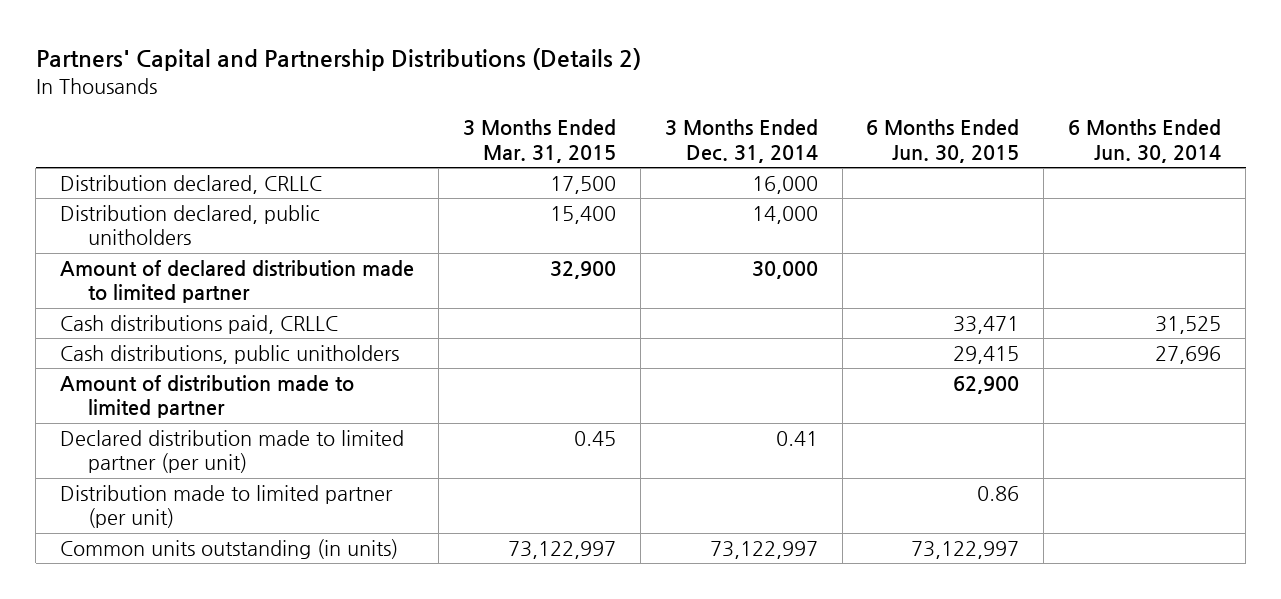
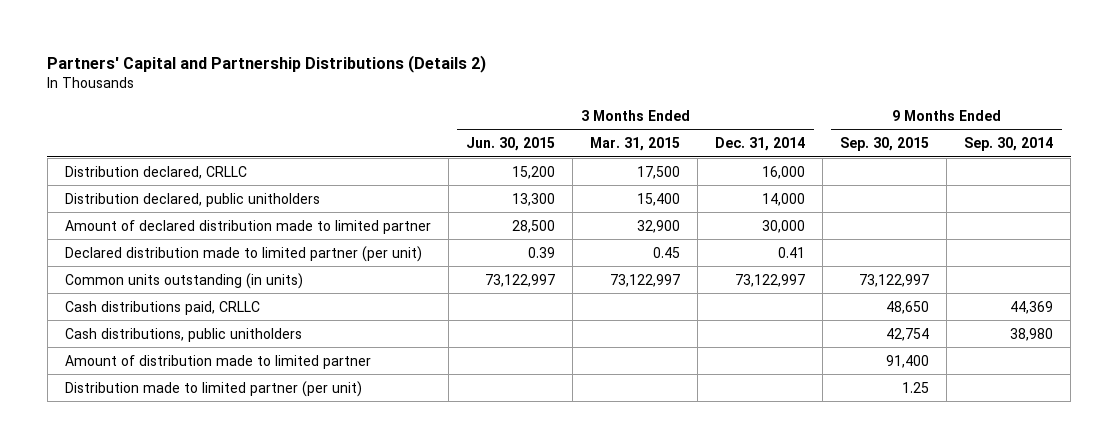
- | 3 Months Ended Mar. 31, 2015 | 3 Months Ended Dec. 31, 2014 | 6 Months Ended Jun. 30, 2015 | 6 Months Ended Jun. 30, 2014
+ | 3 Months Ended Jun. 30, 2015 | 3 Months Ended Mar. 31, 2015 | 3 Months Ended Dec. 31, 2014 | 9 Months Ended Sep. 30, 2015 | 9 Months Ended Sep. 30, 2014
moved up: Declared distribution made to limited partner (per unit) | 0.39 | 0.45 | 0.41 | |
moved up: Common units outstanding (in units) | 73,122,997 | 73,122,997 | 73,122,997 | 73,122,997 |

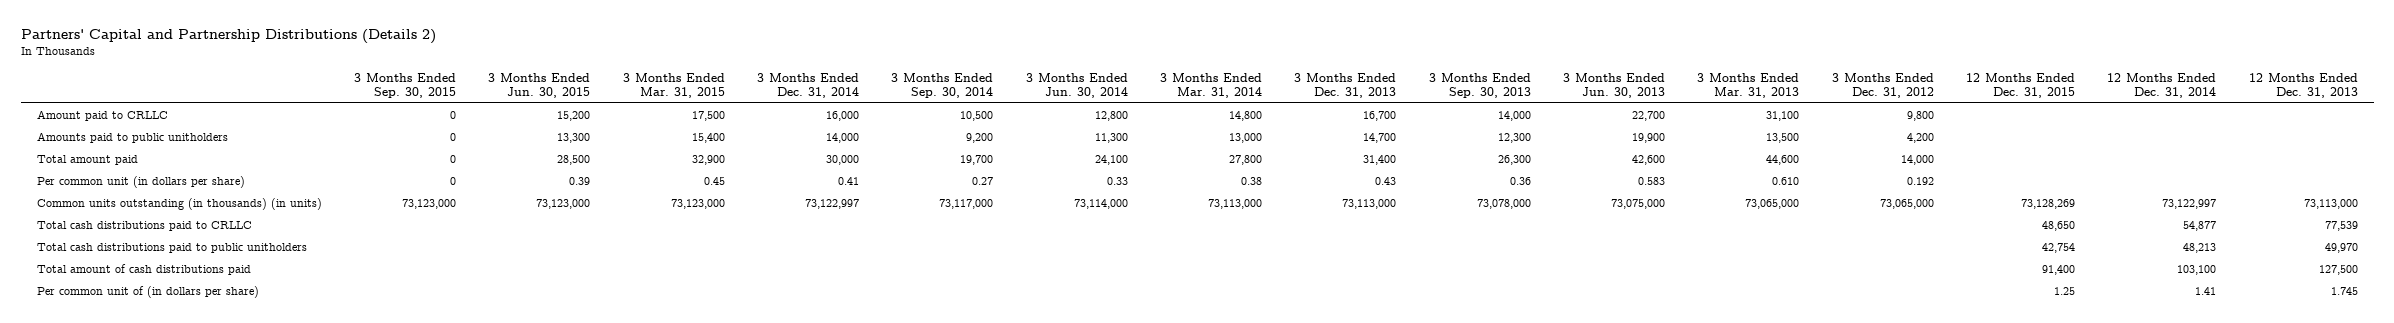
- | 3 Months Ended Jun. 30, 2015 | 3 Months Ended Mar. 31, 2015 | 3 Months Ended Dec. 31, 2014 | 9 Months Ended Sep. 30, 2015 | 9 Months Ended Sep. 30, 2014
+ | 3 Months Ended Sep. 30, 2015 | 3 Months Ended Jun. 30, 2015 | 3 Months Ended Mar. 31, 2015 | 3 Months Ended Dec. 31, 2014 | 3 Months Ended Sep. 30, 2014 | 3 Months Ended Jun. 30, 2014 | 3 Months Ended Mar. 31, 2014 | 3 Months Ended Dec. 31, 2013 | 3 Months Ended Sep. 30, 2013 | 3 Months Ended Jun. 30, 2013 | 3 Months Ended Mar. 31, 2013 | 3 Months Ended Dec. 31, 2012 | 12 Months Ended Dec. 31, 2015 | 12 Months Ended Dec. 31, 2014 | 12 Months Ended Dec. 31, 2013
- Distribution declared, CRLLC | 15,200 | 17,500 | 16,000 | |
- Distribution declared, public unitholders | 13,300 | 15,400 | 14,000 | |
- Amount of declared distribution made to limited partner | 28,500 | 32,900 | 30,000 | |
- Declared distribution made to limited partner (per unit) | 0.39 | 0.45 | 0.41 | |
- Common units outstanding (in units) | 73,122,997 | 73,122,997 | 73,122,997 | 73,122,997 |
- Cash distributions paid, CRLLC | | | | 48,650 | 44,369
- Cash distributions, public unitholders | | | | 42,754 | 38,980
- Amount of distribution made to limited partner | | | | 91,400 |
- Distribution made to limited partner (per unit) | | | | 1.25 |
+ Amount paid to CRLLC | 0 | 15,200 | 17,500 | 16,000 | 10,500 | 12,800 | 14,800 | 16,700 | 14,000 | 22,700 | 31,100 | 9,800 | | |
+ Amounts paid to public unitholders | 0 | 13,300 | 15,400 | 14,000 | 9,200 | 11,300 | 13,000 | 14,700 | 12,300 | 19,900 | 13,500 | 4,200 | | |
+ Total amount paid | 0 | 28,500 | 32,900 | 30,000 | 19,700 | 24,100 | 27,800 | 31,400 | 26,300 | 42,600 | 44,600 | 14,000 | | |
+ Per common unit (in dollars per share) | 0 | 0.39 | 0.45 | 0.41 | 0.27 | 0.33 | 0.38 | 0.43 | 0.36 | 0.583 | 0.610 | 0.192 | | |
+ Common units outstanding (in thousands) (in units) | 73,123,000 | 73,123,000 | 73,123,000 | 73,122,997 | 73,117,000 | 73,114,000 | 73,113,000 | 73,113,000 | 73,078,000 | 73,075,000 | 73,065,000 | 73,065,000 | 73,128,269 | 73,122,997 | 73,113,000
+ Total cash distributions paid to CRLLC | | | | | | | | | | | | | 48,650 | 54,877 | 77,539
+ Total cash distributions paid to public unitholders | | | | | | | | | | | | | 42,754 | 48,213 | 49,970
+ Total amount of cash distributions paid | | | | | | | | | | | | | 91,400 | 103,100 | 127,500
+ Per common unit of (in dollars per share) | | | | | | | | | | | | | 1.25 | 1.41 | 1.745

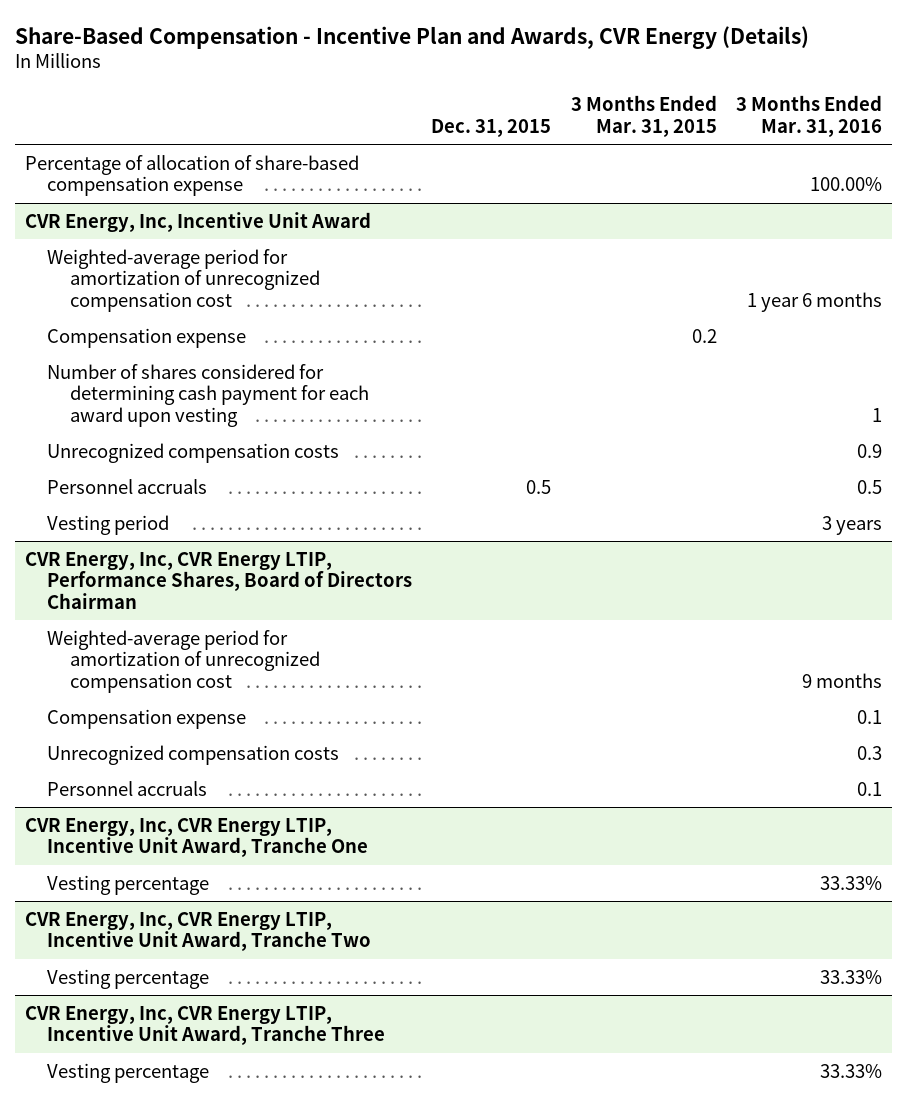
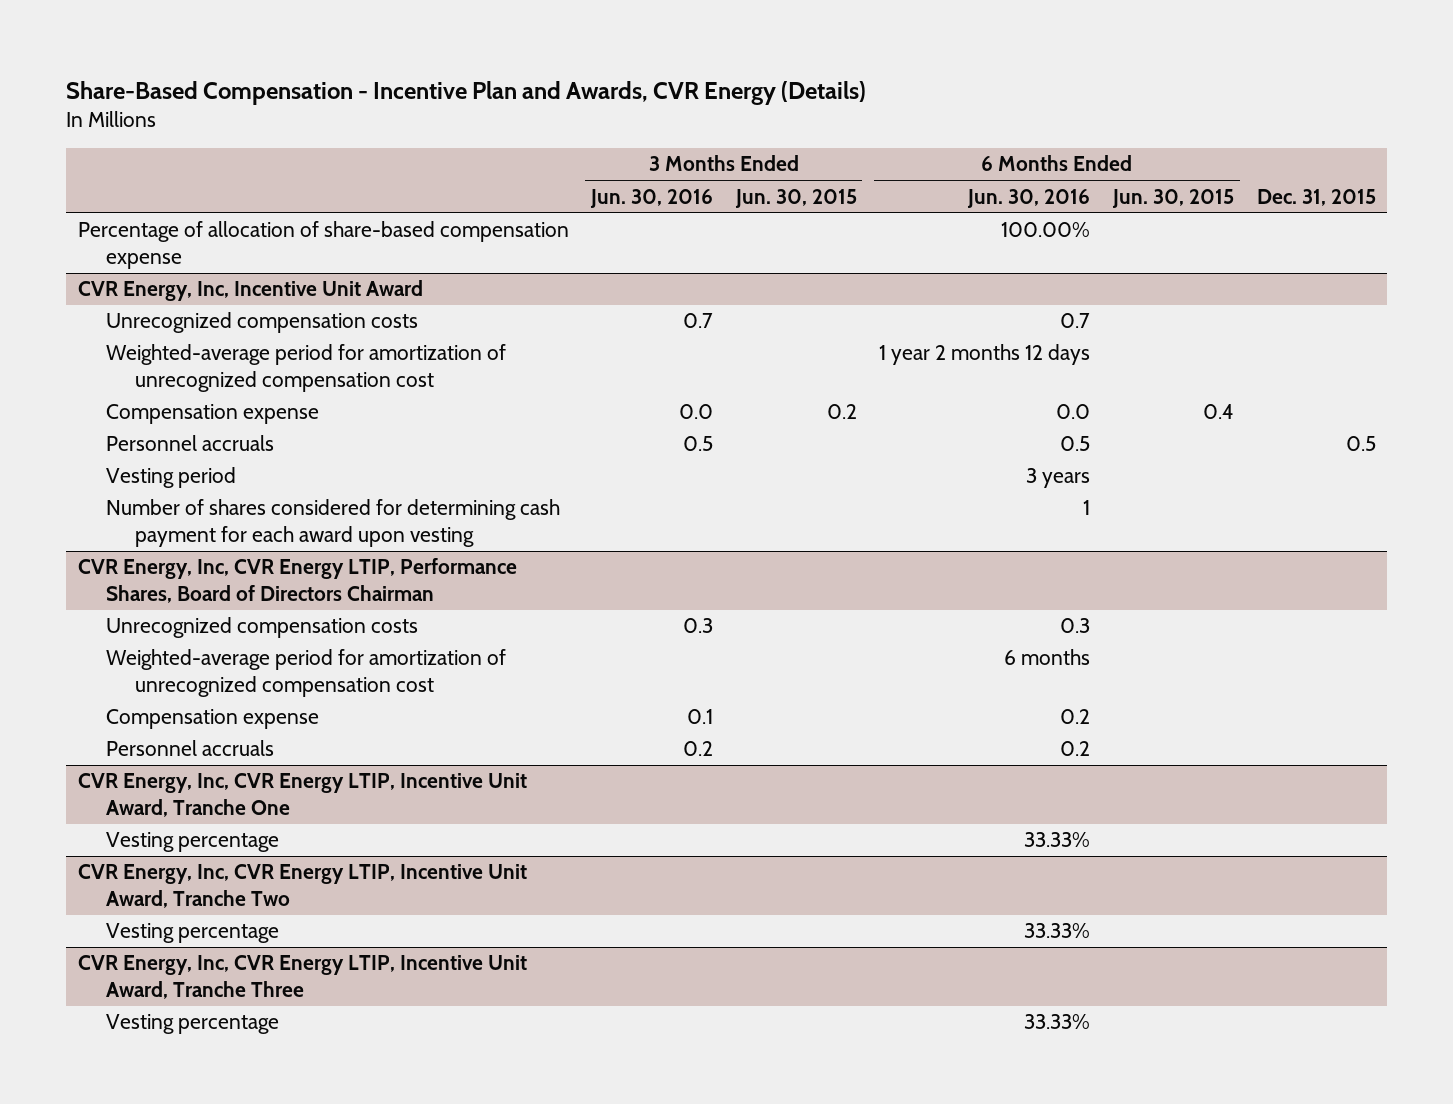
- | Dec. 31, 2015 | 3 Months Ended Mar. 31, 2015 | 3 Months Ended Mar. 31, 2016
+ | 3 Months Ended Jun. 30, 2016 | 3 Months Ended Jun. 30, 2015 | 6 Months Ended Jun. 30, 2016 | 6 Months Ended Jun. 30, 2015 | Dec. 31, 2015
@ CVR Energy, Inc, Incentive Unit Award
moved up: Unrecognized compensation costs | 0.7 | | 0.7 | |
moved down: Number of shares considered for determining cash payment for each award upon vesting | | | 1 | |
@ CVR Energy, Inc, CVR Energy LTIP, Performance Shares, Board of Directors Chairman
moved up: Unrecognized compensation costs | 0.3 | | 0.3 | |

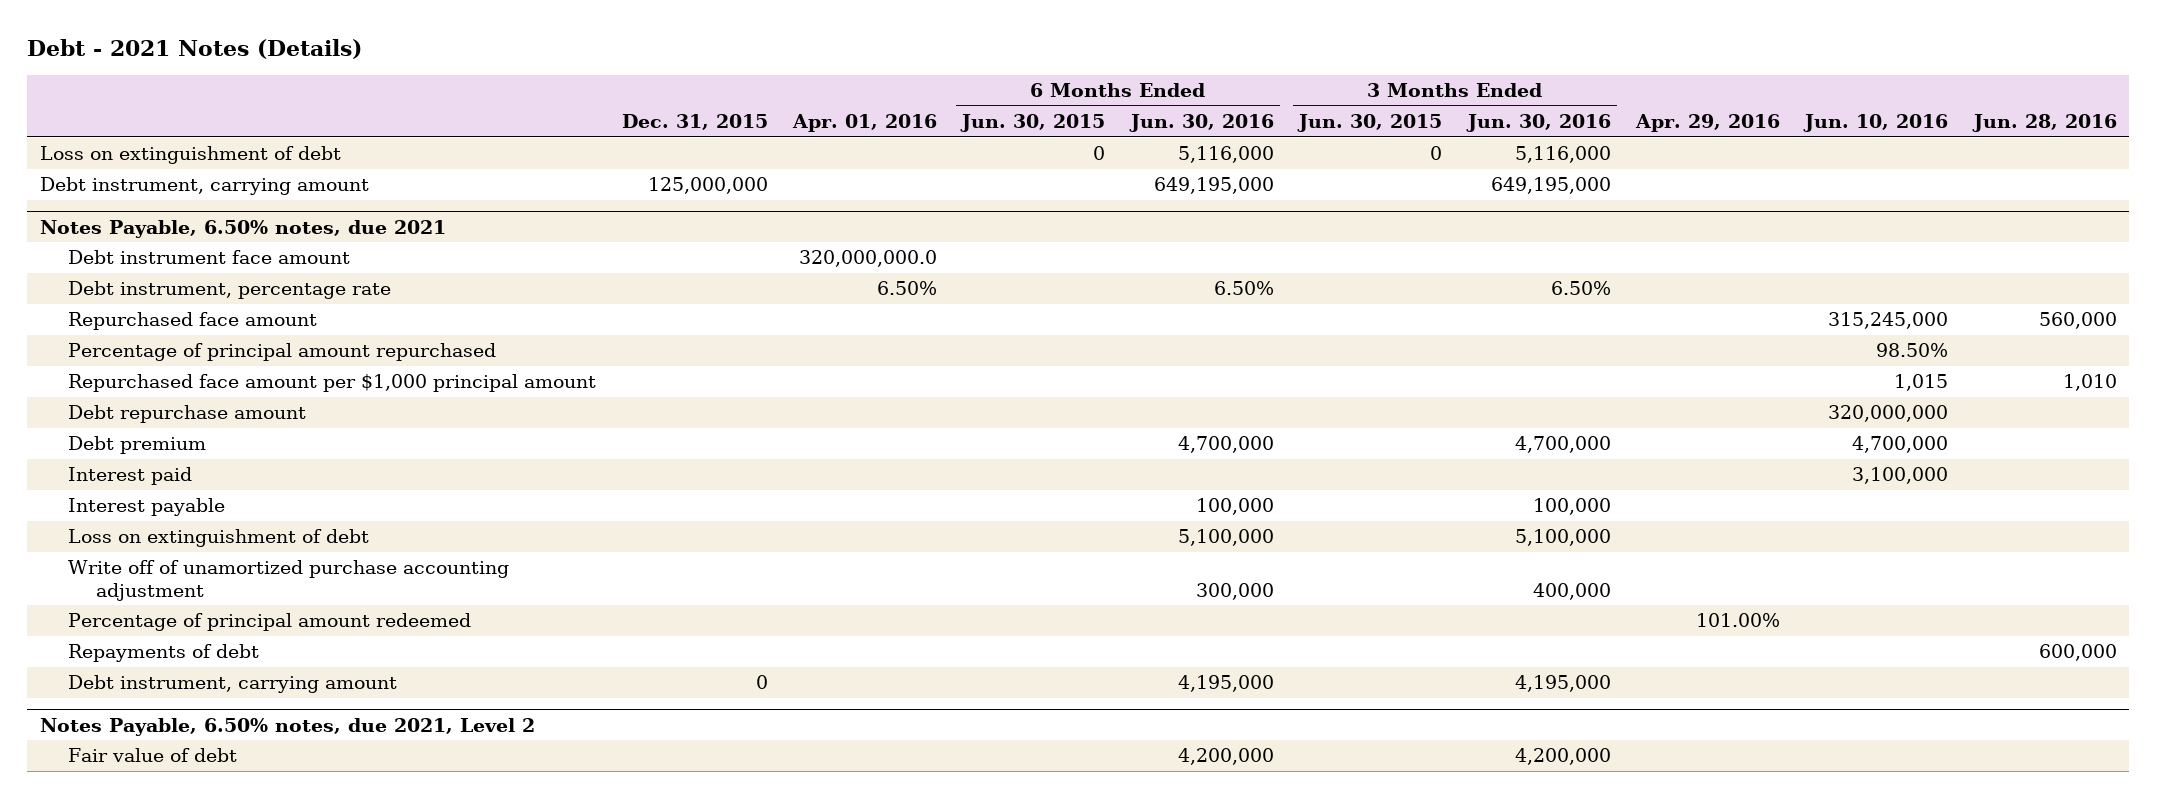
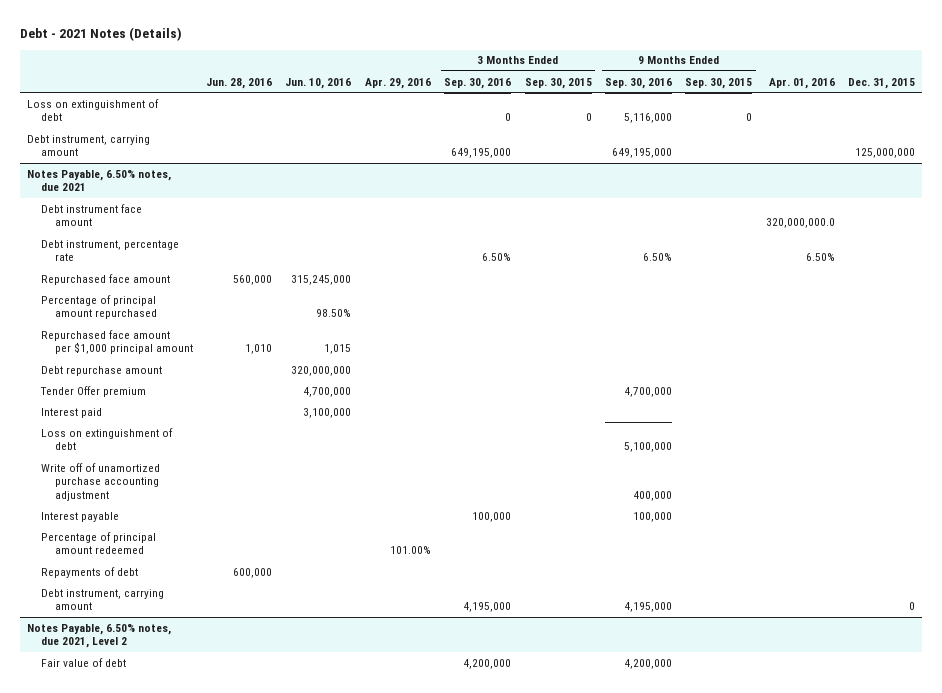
- | Dec. 31, 2015 | Apr. 01, 2016 | 6 Months Ended Jun. 30, 2015 | 6 Months Ended Jun. 30, 2016 | 3 Months Ended Jun. 30, 2015 | 3 Months Ended Jun. 30, 2016 | Apr. 29, 2016 | Jun. 10, 2016 | Jun. 28, 2016
+ | Jun. 28, 2016 | Jun. 10, 2016 | Apr. 29, 2016 | 3 Months Ended Sep. 30, 2016 | 3 Months Ended Sep. 30, 2015 | 9 Months Ended Sep. 30, 2016 | 9 Months Ended Sep. 30, 2015 | Apr. 01, 2016 | Dec. 31, 2015
@ Notes Payable, 6.50% notes, due 2021
- Debt premium | | | | 4,700,000 | | 4,700,000 | | 4,700,000 |
+ Tender Offer premium | | 4,700,000 | | | | 4,700,000 | | |
moved down: Interest payable | | | | 100,000 | | 100,000 | | |

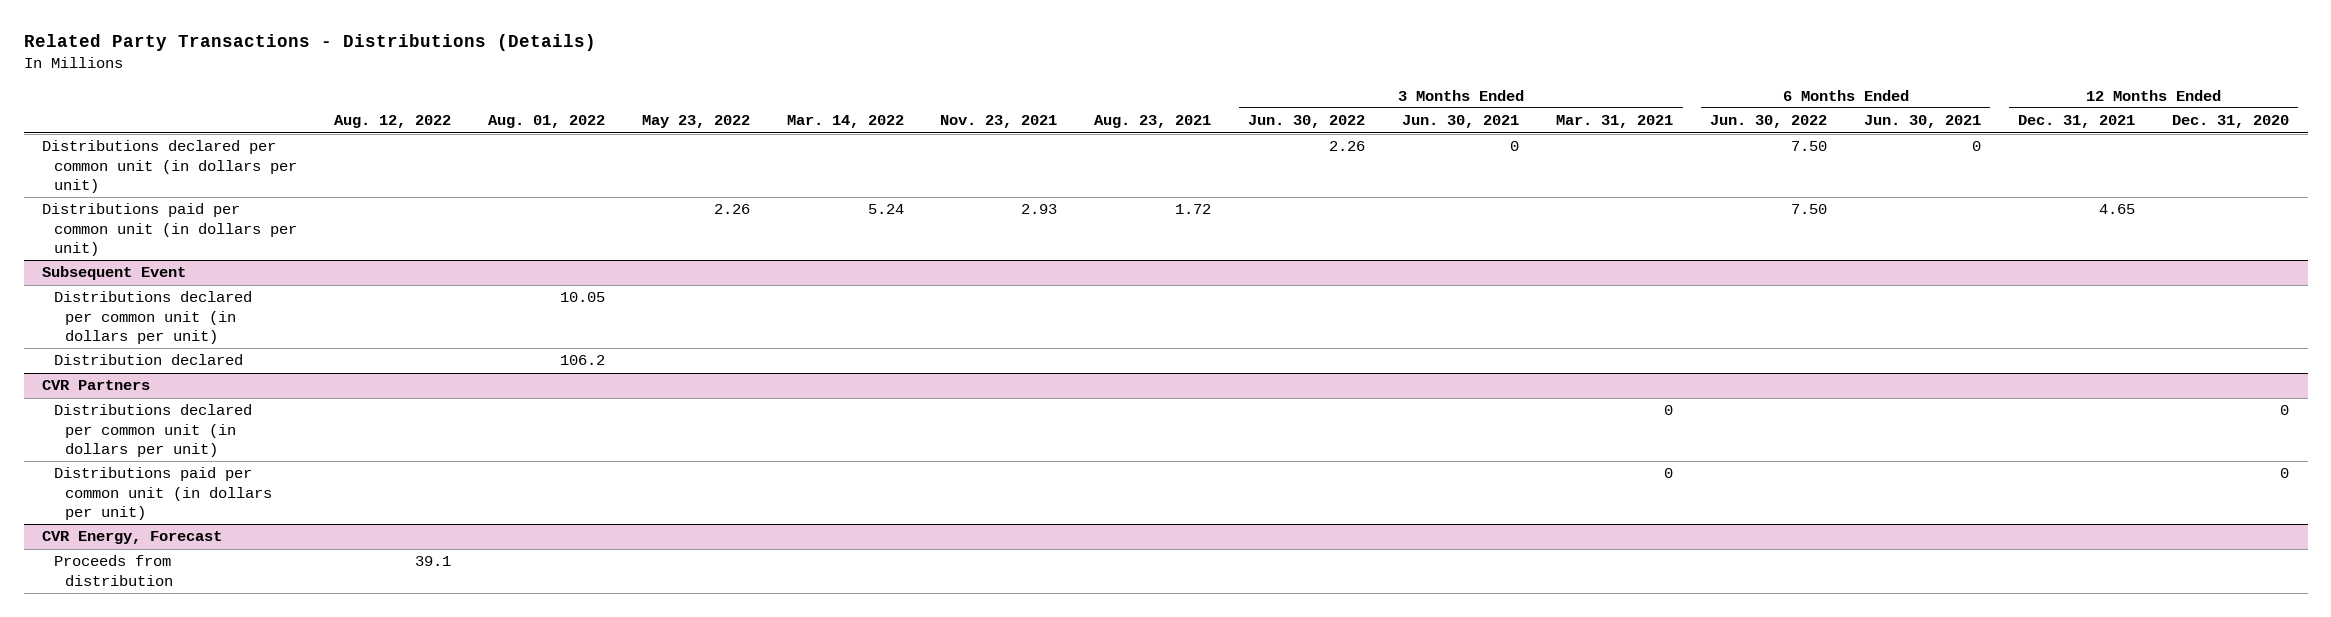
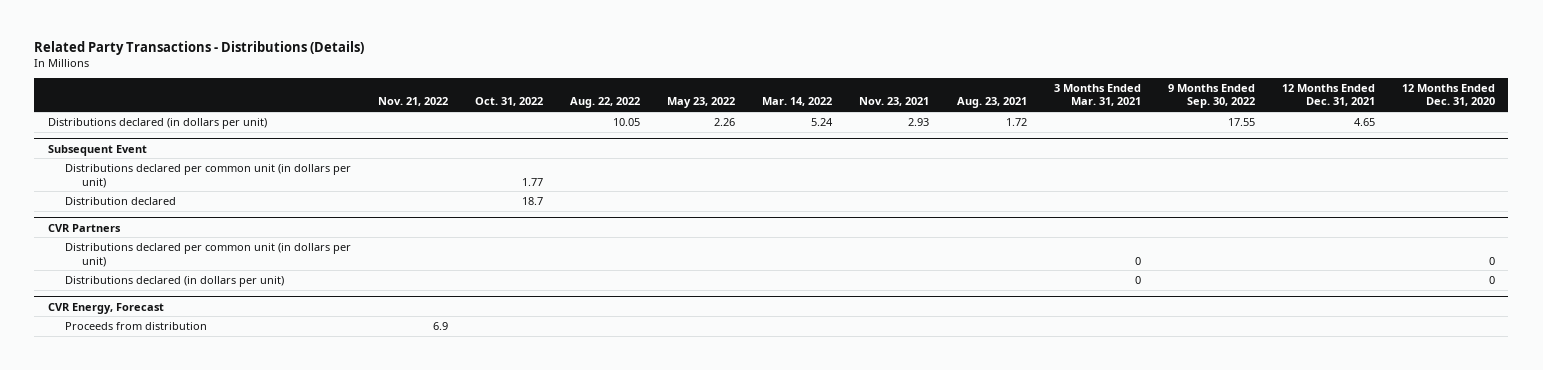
- | Aug. 12, 2022 | Aug. 01, 2022 | May 23, 2022 | Mar. 14, 2022 | Nov. 23, 2021 | Aug. 23, 2021 | 3 Months Ended Jun. 30, 2022 | 3 Months Ended Jun. 30, 2021 | 3 Months Ended Mar. 31, 2021 | 6 Months Ended Jun. 30, 2022 | 6 Months Ended Jun. 30, 2021 | 12 Months Ended Dec. 31, 2021 | 12 Months Ended Dec. 31, 2020
+ | Nov. 21, 2022 | Oct. 31, 2022 | Aug. 22, 2022 | May 23, 2022 | Mar. 14, 2022 | Nov. 23, 2021 | Aug. 23, 2021 | 3 Months Ended Mar. 31, 2021 | 9 Months Ended Sep. 30, 2022 | 12 Months Ended Dec. 31, 2021 | 12 Months Ended Dec. 31, 2020
- Distributions declared per common unit (in dollars per unit) | | | | | | | 2.26 | 0 | | 7.50 | 0 | |
- Distributions paid per common unit (in dollars per unit) | | | 2.26 | 5.24 | 2.93 | 1.72 | | | | 7.50 | | 4.65 |
+ Distributions declared (in dollars per unit) | | | 10.05 | 2.26 | 5.24 | 2.93 | 1.72 | | 17.55 | 4.65 |
@ CVR Partners
- Distributions paid per common unit (in dollars per unit) | | | | | | | | | 0 | | | | 0
+ Distributions declared (in dollars per unit) | | | | | | | | 0 | | | 0

